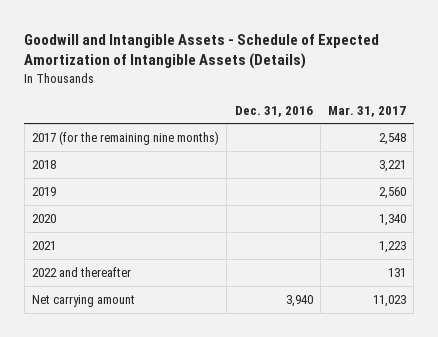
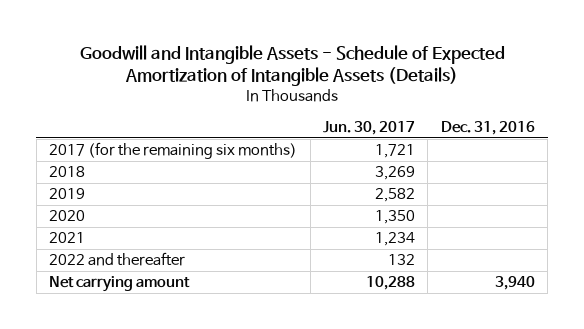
- | Dec. 31, 2016 | Mar. 31, 2017
+ | Jun. 30, 2017 | Dec. 31, 2016
- 2017 (for the remaining nine months) | | 2,548
+ 2017 (for the remaining six months) | 1,721 |

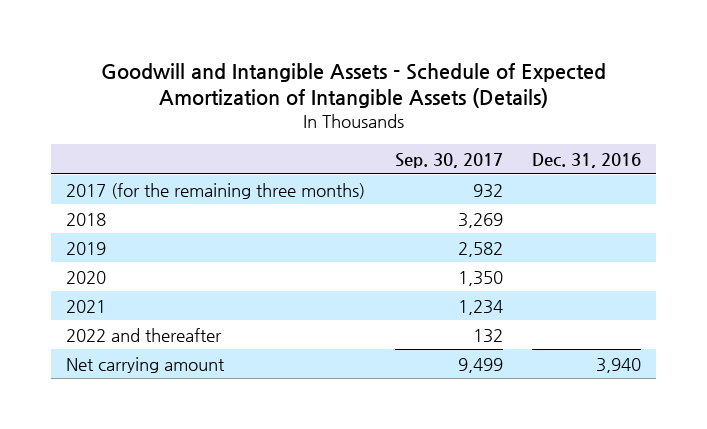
- | Jun. 30, 2017 | Dec. 31, 2016
+ | Sep. 30, 2017 | Dec. 31, 2016
- 2017 (for the remaining six months) | 1,721 |
+ 2017 (for the remaining three months) | 932 |

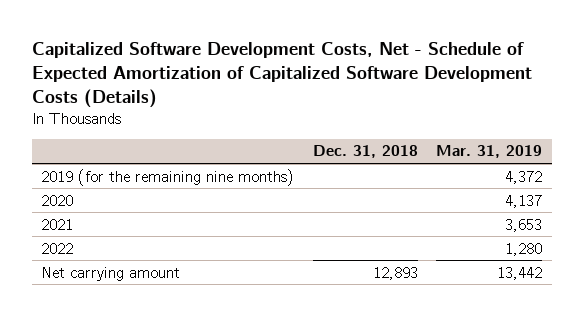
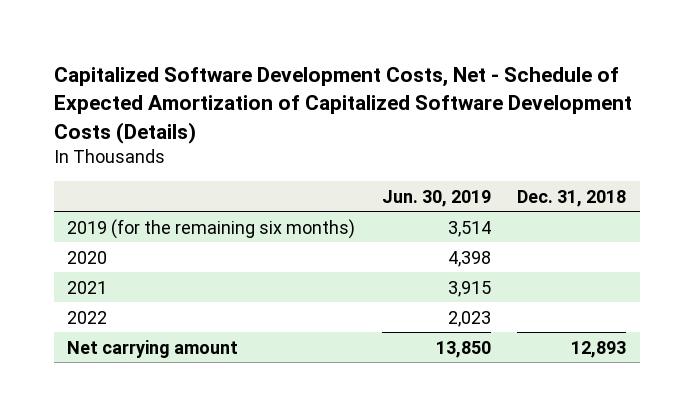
- | Dec. 31, 2018 | Mar. 31, 2019
+ | Jun. 30, 2019 | Dec. 31, 2018
- 2019 (for the remaining nine months) | | 4,372
+ 2019 (for the remaining six months) | 3,514 |

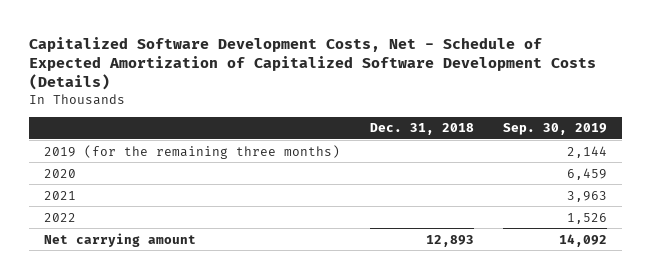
- | Jun. 30, 2019 | Dec. 31, 2018
+ | Dec. 31, 2018 | Sep. 30, 2019
- 2019 (for the remaining six months) | 3,514 |
+ 2019 (for the remaining three months) | | 2,144

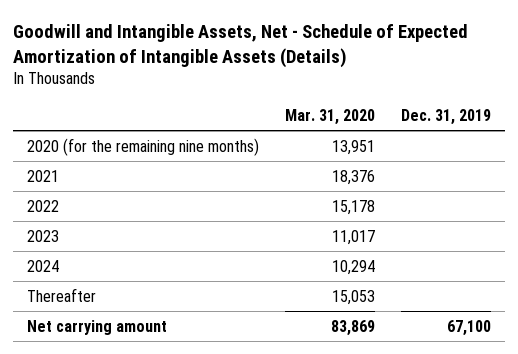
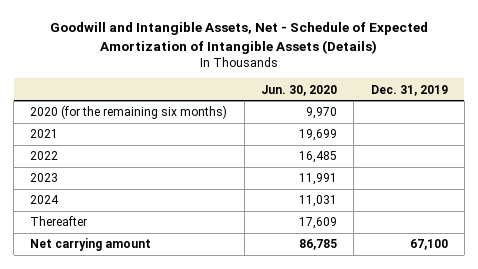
- | Mar. 31, 2020 | Dec. 31, 2019
+ | Jun. 30, 2020 | Dec. 31, 2019
- 2020 (for the remaining nine months) | 13,951 |
+ 2020 (for the remaining six months) | 9,970 |

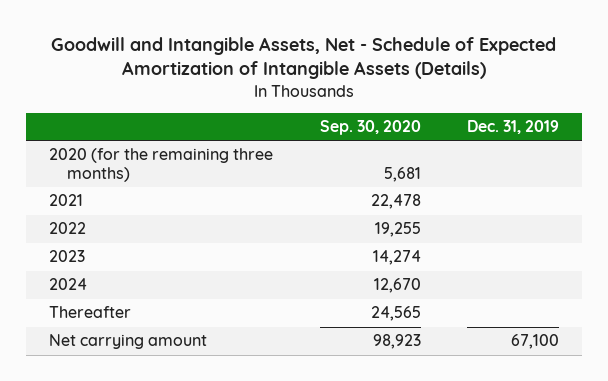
- | Jun. 30, 2020 | Dec. 31, 2019
+ | Sep. 30, 2020 | Dec. 31, 2019
- 2020 (for the remaining six months) | 9,970 |
+ 2020 (for the remaining three months) | 5,681 |

